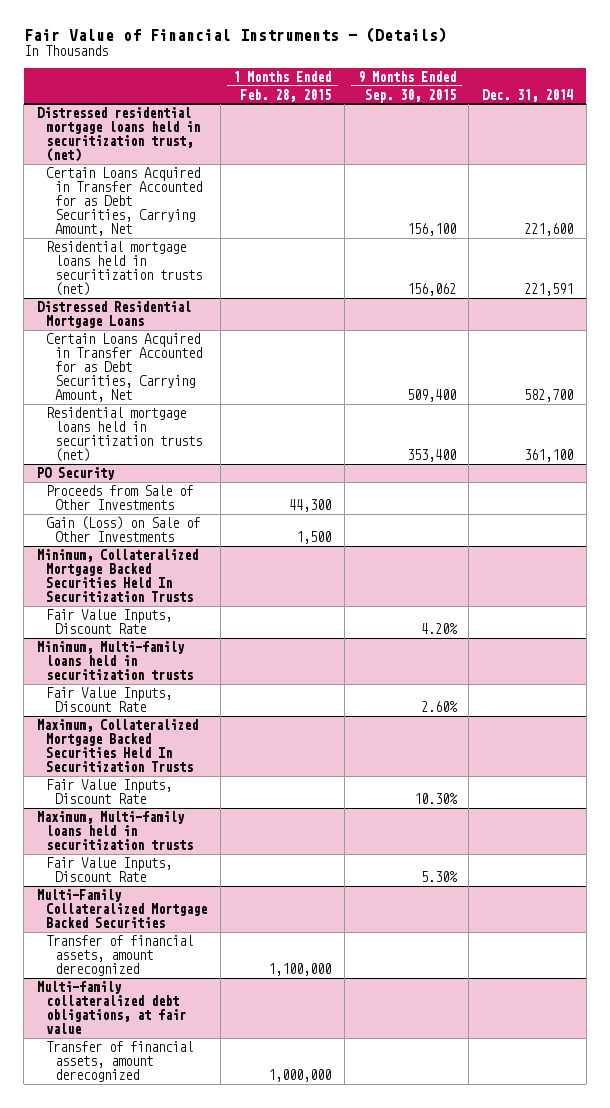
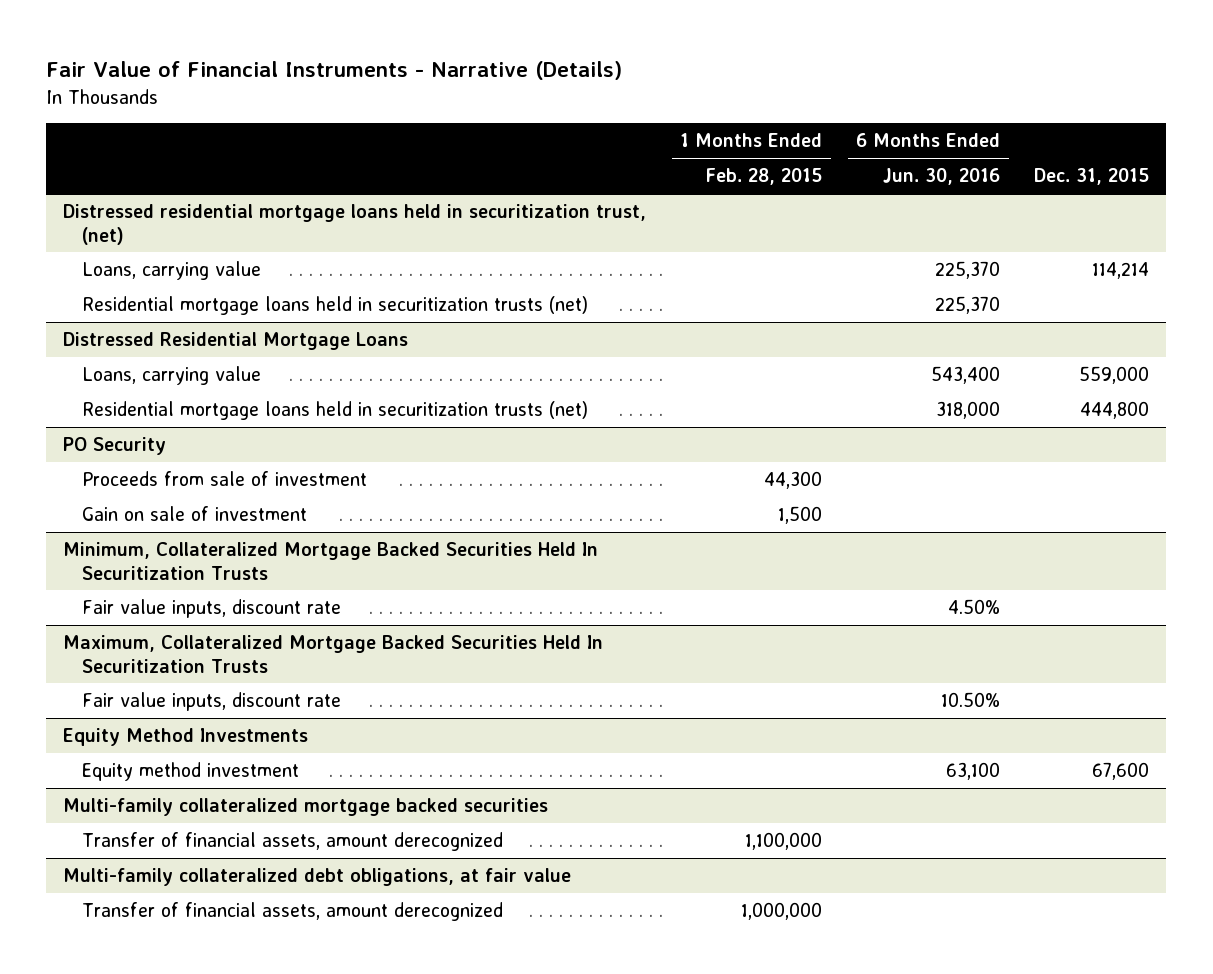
- Fair Value of Financial Instruments - (Details)
+ Fair Value of Financial Instruments - Narrative (Details)
- | 1 Months Ended Feb. 28, 2015 | 9 Months Ended Sep. 30, 2015 | Dec. 31, 2014
+ | 1 Months Ended Feb. 28, 2015 | 6 Months Ended Jun. 30, 2016 | Dec. 31, 2015
@ Distressed residential mortgage loans held in securitization trust, (net)
- Certain Loans Acquired in Transfer Accounted for as Debt Securities, Carrying Amount, Net | | 156,100 | 221,600
+ Loans, carrying value | | 225,370 | 114,214
@ Distressed Residential Mortgage Loans
- Certain Loans Acquired in Transfer Accounted for as Debt Securities, Carrying Amount, Net | | 509,400 | 582,700
+ Loans, carrying value | | 543,400 | 559,000
@ PO Security
- Proceeds from Sale of Other Investments | 44,300 | |
- Gain (Loss) on Sale of Other Investments | 1,500 | |
+ Proceeds from sale of investment | 44,300 | |
+ Gain on sale of investment | 1,500 | |
@ Minimum, Collateralized Mortgage Backed Securities Held In Securitization Trusts
- Fair Value Inputs, Discount Rate | | 4.20% |
- Minimum, Multi-family loans held in securitization trusts
- Fair Value Inputs, Discount Rate | | 2.60% |
@ Minimum, Collateralized Mortgage Backed Securities Held In Securitization Trusts
+ Fair value inputs, discount rate | | 4.50% |
@ Maximum, Collateralized Mortgage Backed Securities Held In Securitization Trusts
- Fair Value Inputs, Discount Rate | | 10.30% |
- Maximum, Multi-family loans held in securitization trusts
- Fair Value Inputs, Discount Rate | | 5.30% |
- Multi-Family Collateralized Mortgage Backed Securities
@ Maximum, Collateralized Mortgage Backed Securities Held In Securitization Trusts
+ Fair value inputs, discount rate | | 10.50% |
+ Equity Method Investments
+ Equity method investment | | 63,100 | 67,600
+ Multi-family collateralized mortgage backed securities

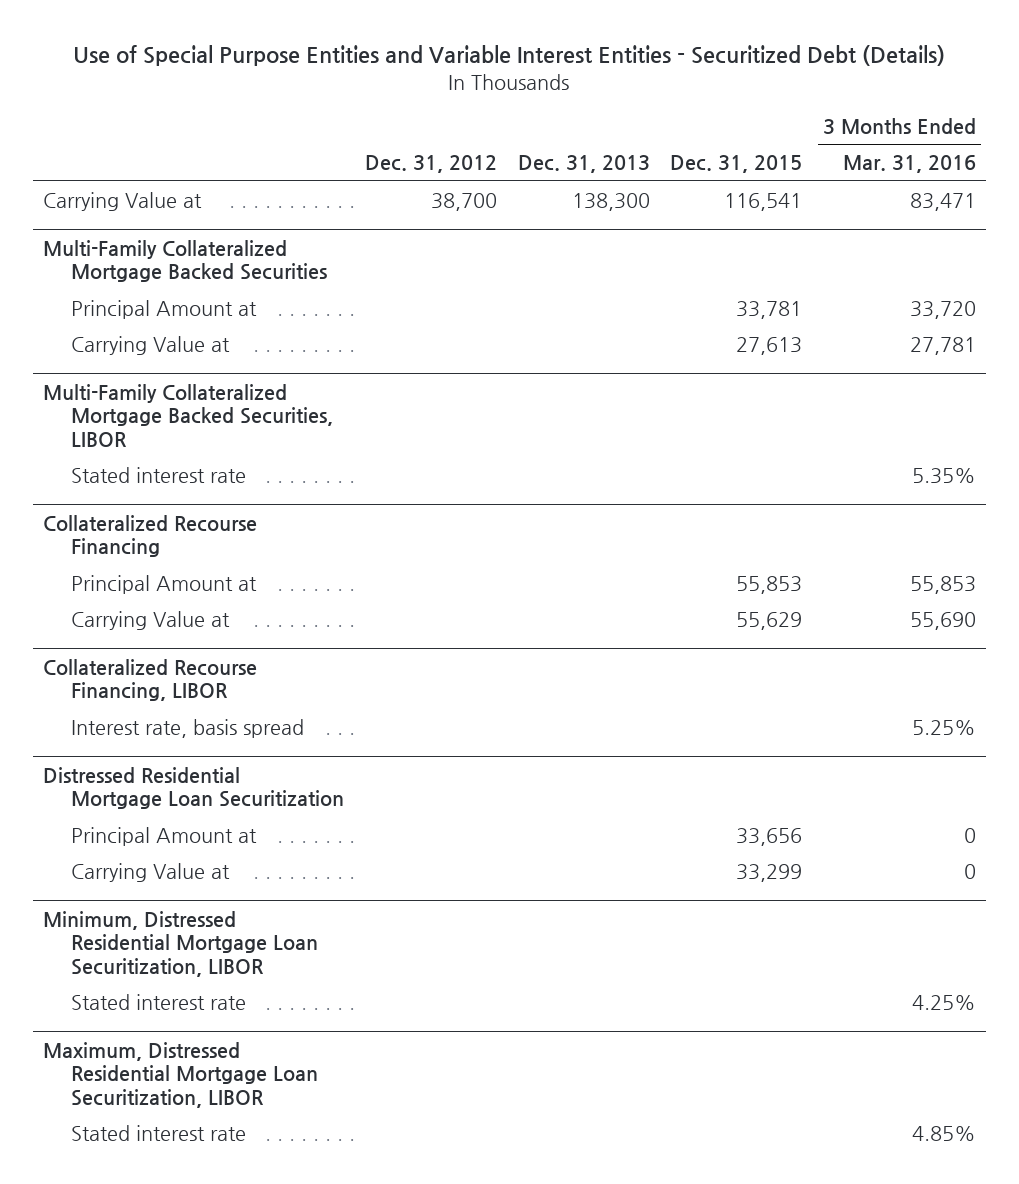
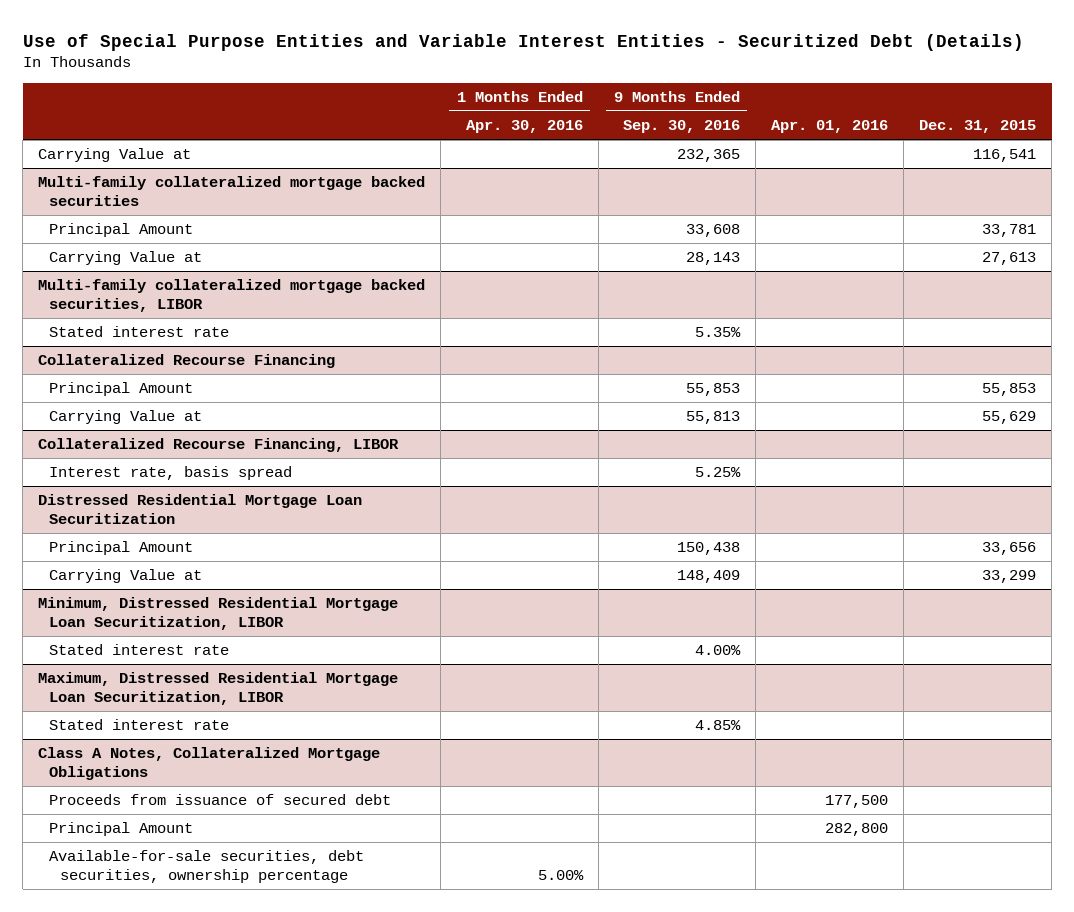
- | Dec. 31, 2012 | Dec. 31, 2013 | Dec. 31, 2015 | 3 Months Ended Mar. 31, 2016
+ | 1 Months Ended Apr. 30, 2016 | 9 Months Ended Sep. 30, 2016 | Apr. 01, 2016 | Dec. 31, 2015
- Multi-Family Collateralized Mortgage Backed Securities
- Principal Amount at | | | 33,781 | 33,720
+ Multi-family collateralized mortgage backed securities
+ Principal Amount | | 33,608 | | 33,781
- Multi-Family Collateralized Mortgage Backed Securities, LIBOR
+ Multi-family collateralized mortgage backed securities, LIBOR
@ Collateralized Recourse Financing
- Principal Amount at | | | 55,853 | 55,853
+ Principal Amount | | 55,853 | | 55,853
@ Distressed Residential Mortgage Loan Securitization
- Principal Amount at | | | 33,656 | 0
+ Principal Amount | | 150,438 | | 33,656
+ Class A Notes, Collateralized Mortgage Obligations
+ Proceeds from issuance of secured debt | | | 177,500 |
+ Principal Amount | | | 282,800 |
+ Available-for-sale securities, debt securities, ownership percentage | 5.00% | | |

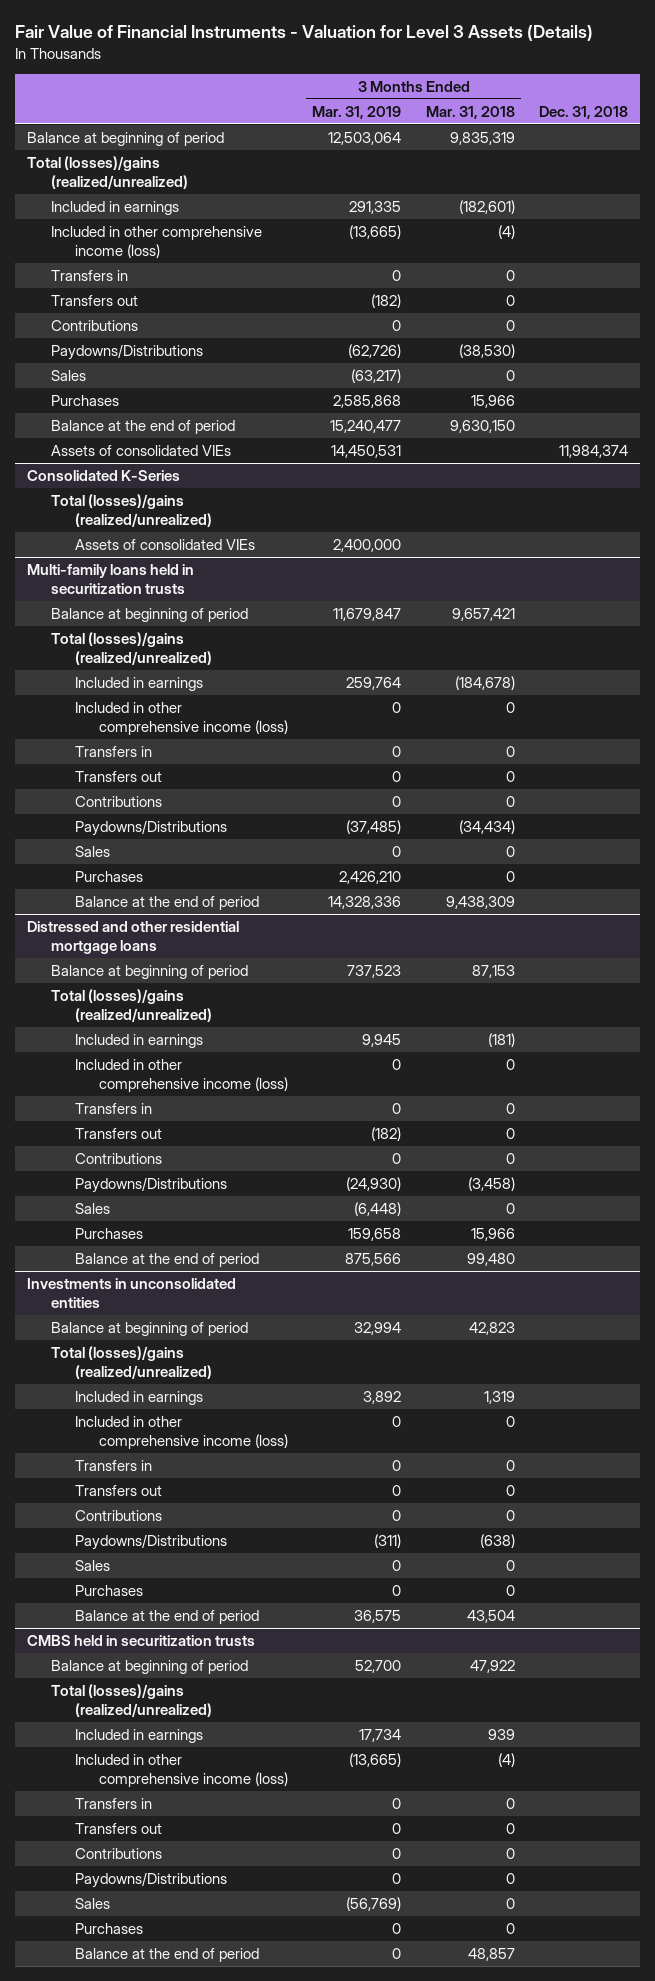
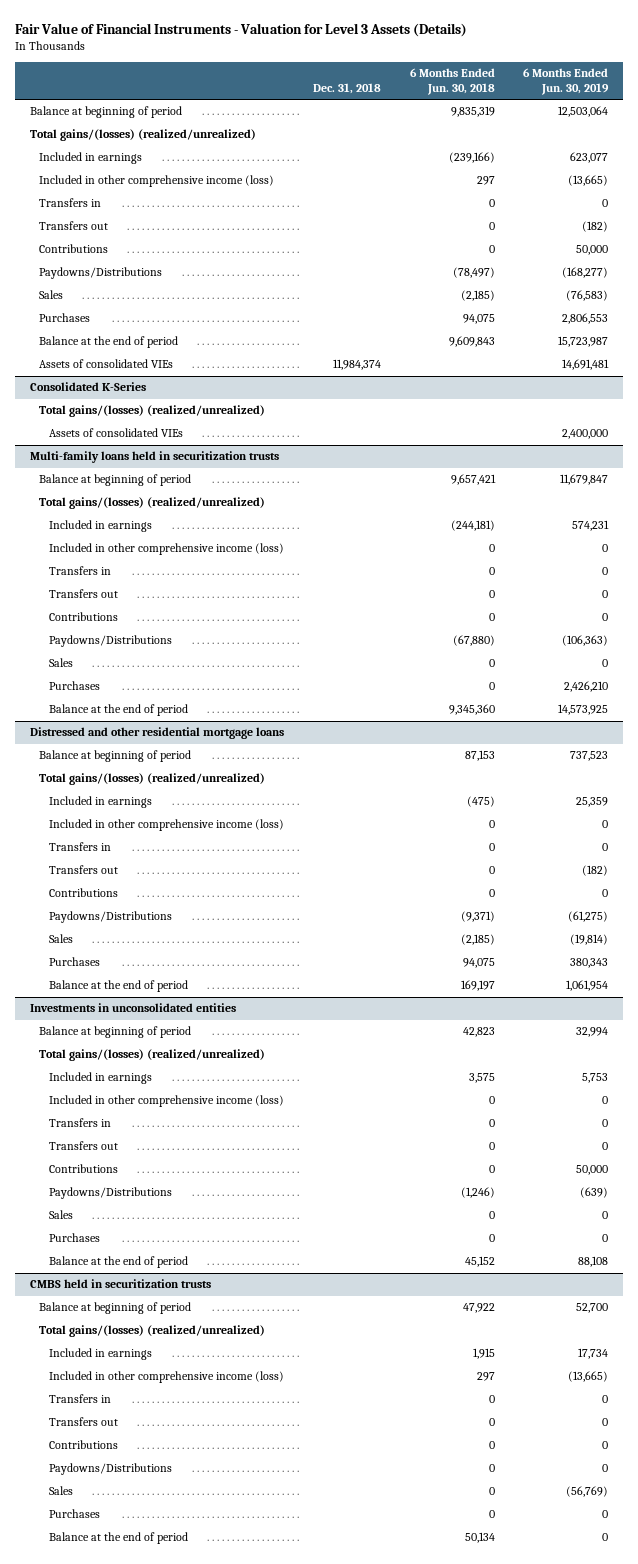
- | 3 Months Ended Mar. 31, 2019 | 3 Months Ended Mar. 31, 2018 | Dec. 31, 2018
+ | Dec. 31, 2018 | 6 Months Ended Jun. 30, 2018 | 6 Months Ended Jun. 30, 2019
- Total (losses)/gains (realized/unrealized)
+ Total gains/(losses) (realized/unrealized)
@ Consolidated K-Series
- Total (losses)/gains (realized/unrealized)
+ Total gains/(losses) (realized/unrealized)
@ Multi-family loans held in securitization trusts
- Total (losses)/gains (realized/unrealized)
+ Total gains/(losses) (realized/unrealized)
@ Distressed and other residential mortgage loans
- Total (losses)/gains (realized/unrealized)
+ Total gains/(losses) (realized/unrealized)
@ Investments in unconsolidated entities
- Total (losses)/gains (realized/unrealized)
+ Total gains/(losses) (realized/unrealized)
@ CMBS held in securitization trusts
- Total (losses)/gains (realized/unrealized)
+ Total gains/(losses) (realized/unrealized)

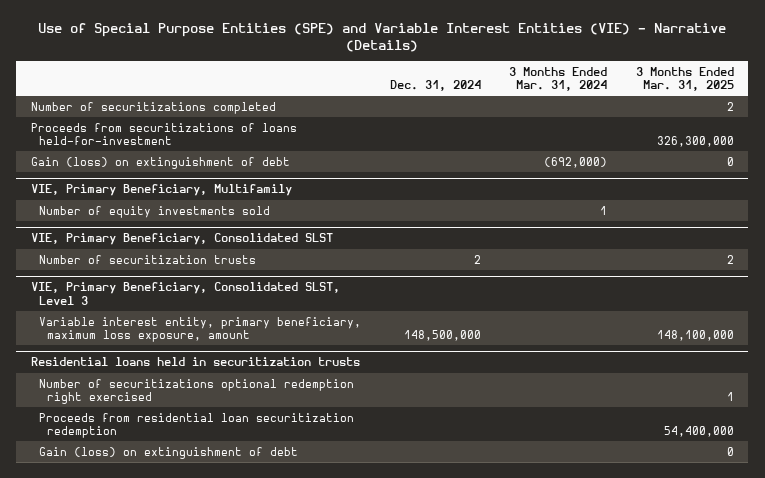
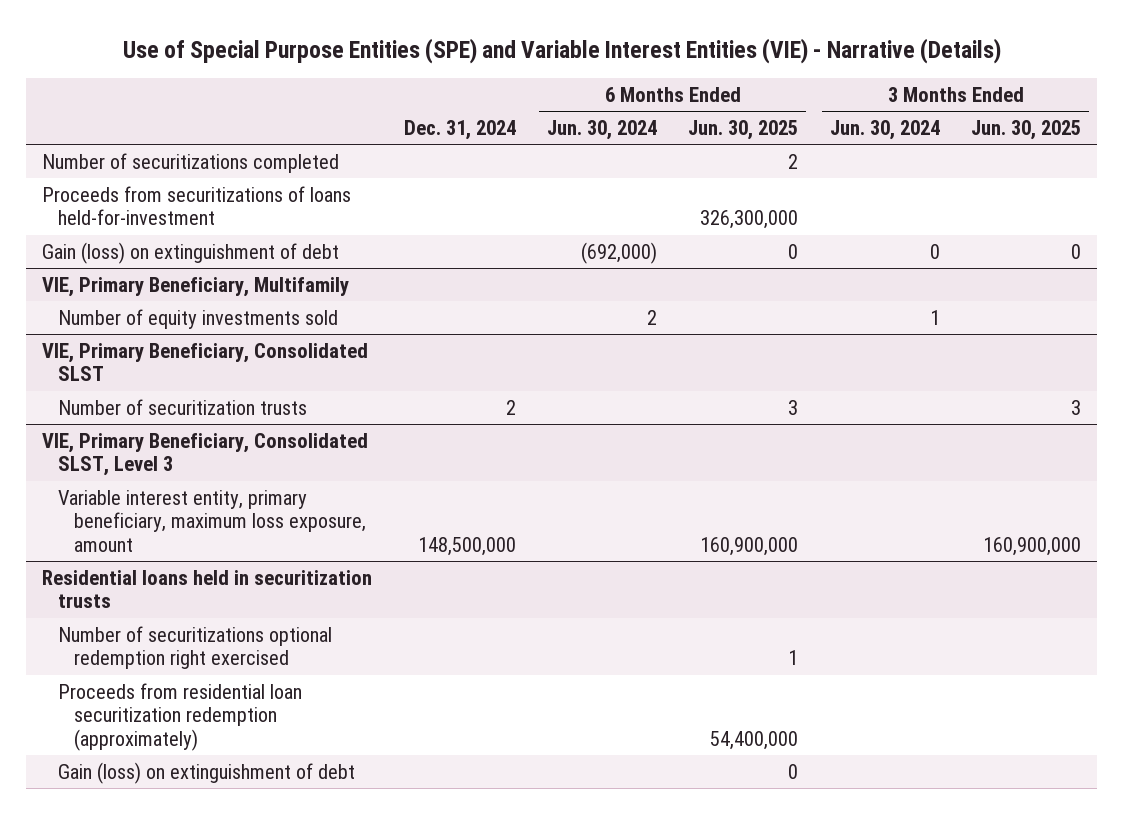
- | Dec. 31, 2024 | 3 Months Ended Mar. 31, 2024 | 3 Months Ended Mar. 31, 2025
+ | Dec. 31, 2024 | 6 Months Ended Jun. 30, 2024 | 6 Months Ended Jun. 30, 2025 | 3 Months Ended Jun. 30, 2024 | 3 Months Ended Jun. 30, 2025
@ Residential loans held in securitization trusts
- Proceeds from residential loan securitization redemption | | | 54,400,000
+ Proceeds from residential loan securitization redemption (approximately) | | | 54,400,000 | |

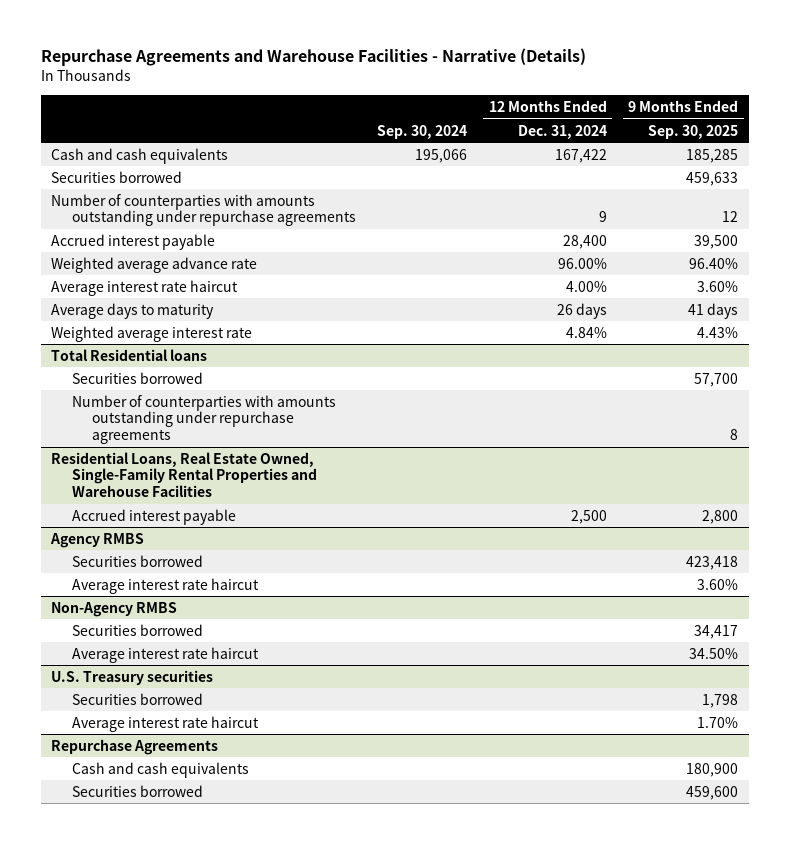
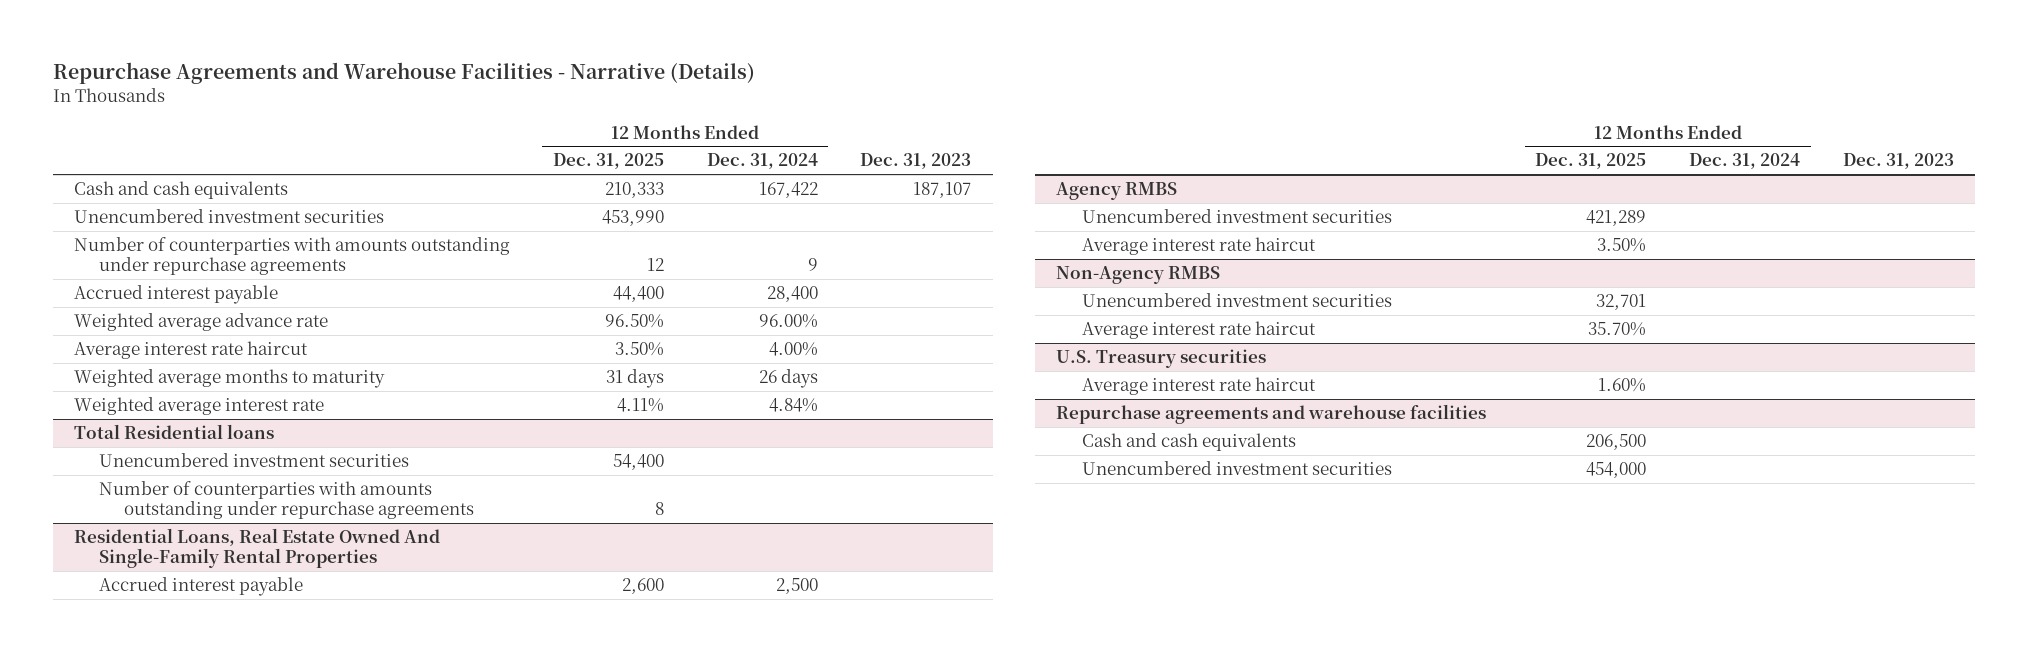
- | Sep. 30, 2024 | 12 Months Ended Dec. 31, 2024 | 9 Months Ended Sep. 30, 2025
+ | 12 Months Ended Dec. 31, 2025 | 12 Months Ended Dec. 31, 2024 | Dec. 31, 2023
- Securities borrowed | | | 459,633
+ Unencumbered investment securities | 453,990 | |
- Average days to maturity | | 26 days | 41 days
+ Weighted average months to maturity | 31 days | 26 days |
@ Total Residential loans
- Securities borrowed | | | 57,700
+ Unencumbered investment securities | 54,400 | |
- Residential Loans, Real Estate Owned, Single-Family Rental Properties and Warehouse Facilities
+ Residential Loans, Real Estate Owned And Single-Family Rental Properties
@ Agency RMBS
- Securities borrowed | | | 423,418
+ Unencumbered investment securities | 421,289 | |
@ Non-Agency RMBS
- Securities borrowed | | | 34,417
+ Unencumbered investment securities | 32,701 | |
@ U.S. Treasury securities
- Securities borrowed | | | 1,798
- Repurchase Agreements
+ Repurchase agreements and warehouse facilities
- Securities borrowed | | | 459,600
+ Unencumbered investment securities | 454,000 | |

